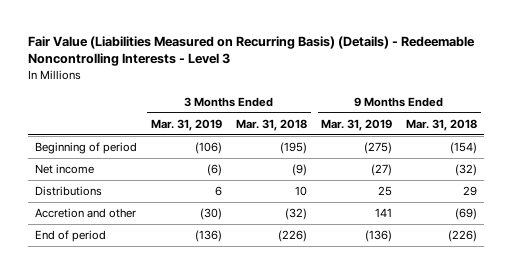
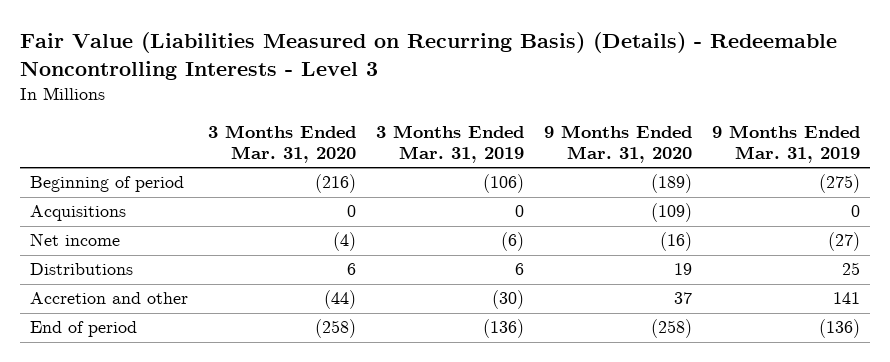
- | 3 Months Ended Mar. 31, 2019 | 3 Months Ended Mar. 31, 2018 | 9 Months Ended Mar. 31, 2019 | 9 Months Ended Mar. 31, 2018
+ | 3 Months Ended Mar. 31, 2020 | 3 Months Ended Mar. 31, 2019 | 9 Months Ended Mar. 31, 2020 | 9 Months Ended Mar. 31, 2019
+ Acquisitions | 0 | 0 | (109) | 0

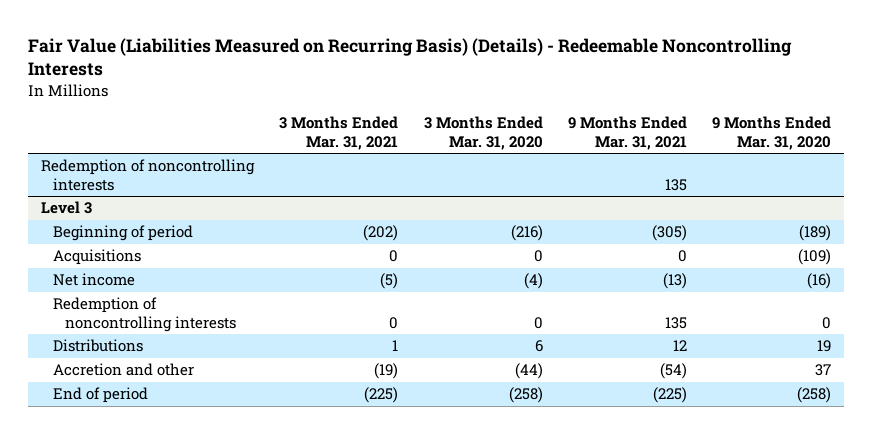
- Fair Value (Liabilities Measured on Recurring Basis) (Details) - Redeemable Noncontrolling Interests - Level 3
+ Fair Value (Liabilities Measured on Recurring Basis) (Details) - Redeemable Noncontrolling Interests
- | 3 Months Ended Mar. 31, 2020 | 3 Months Ended Mar. 31, 2019 | 9 Months Ended Mar. 31, 2020 | 9 Months Ended Mar. 31, 2019
+ | 3 Months Ended Mar. 31, 2021 | 3 Months Ended Mar. 31, 2020 | 9 Months Ended Mar. 31, 2021 | 9 Months Ended Mar. 31, 2020
+ Redemption of noncontrolling interests | | | 135 |
+ Level 3
+ Redemption of noncontrolling interests | 0 | 0 | 135 | 0

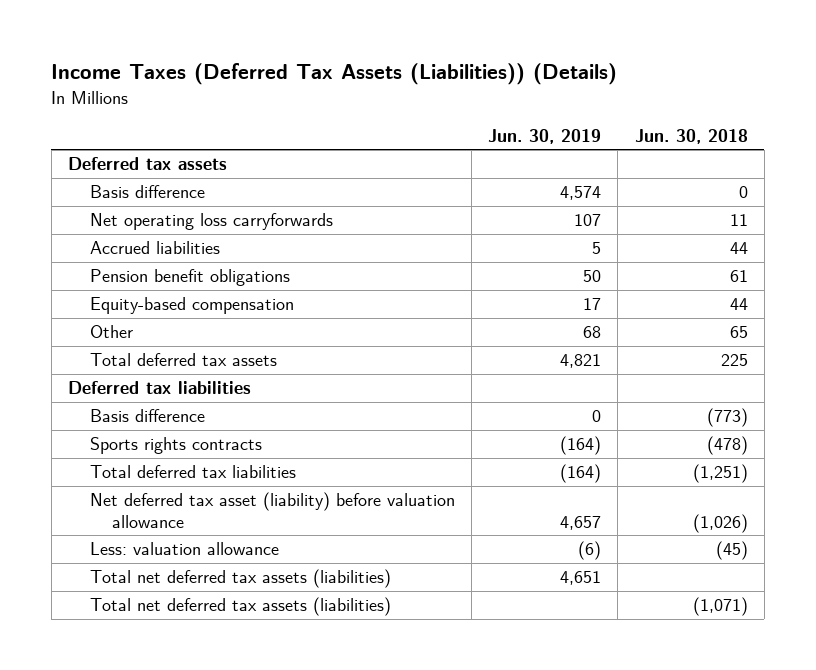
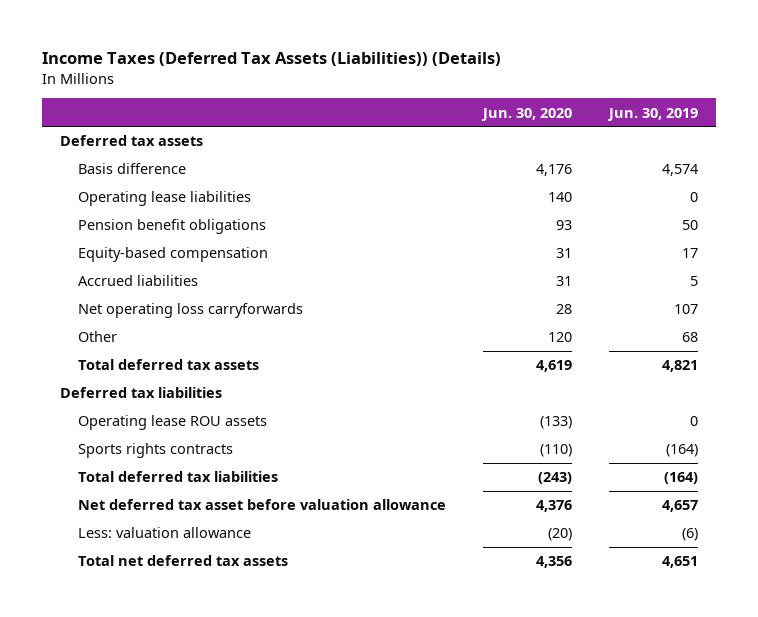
- | Jun. 30, 2019 | Jun. 30, 2018
+ | Jun. 30, 2020 | Jun. 30, 2019
+ Operating lease liabilities | 140 | 0
moved down: Accrued liabilities | 31 | 5
moved down: Net operating loss carryforwards | 28 | 107
- Basis difference | 0 | (773)
+ Operating lease ROU assets | (133) | 0
- Net deferred tax asset (liability) before valuation allowance | 4,657 | (1,026)
+ Net deferred tax asset before valuation allowance | 4,376 | 4,657
- Total net deferred tax assets (liabilities) | 4,651 |
- Total net deferred tax assets (liabilities) | | (1,071)
+ Total net deferred tax assets | 4,356 | 4,651

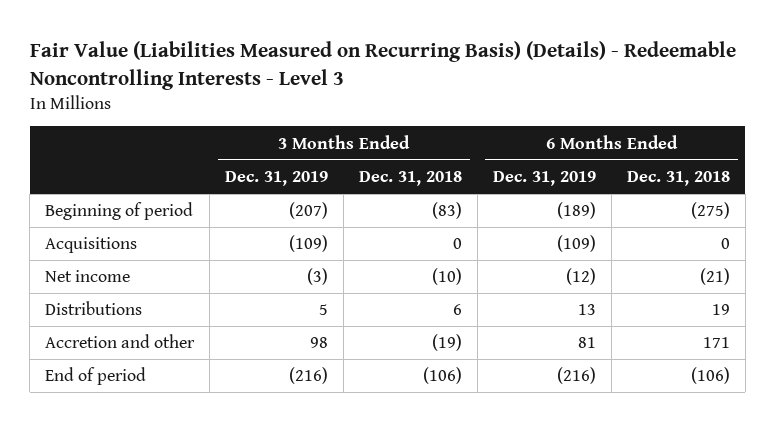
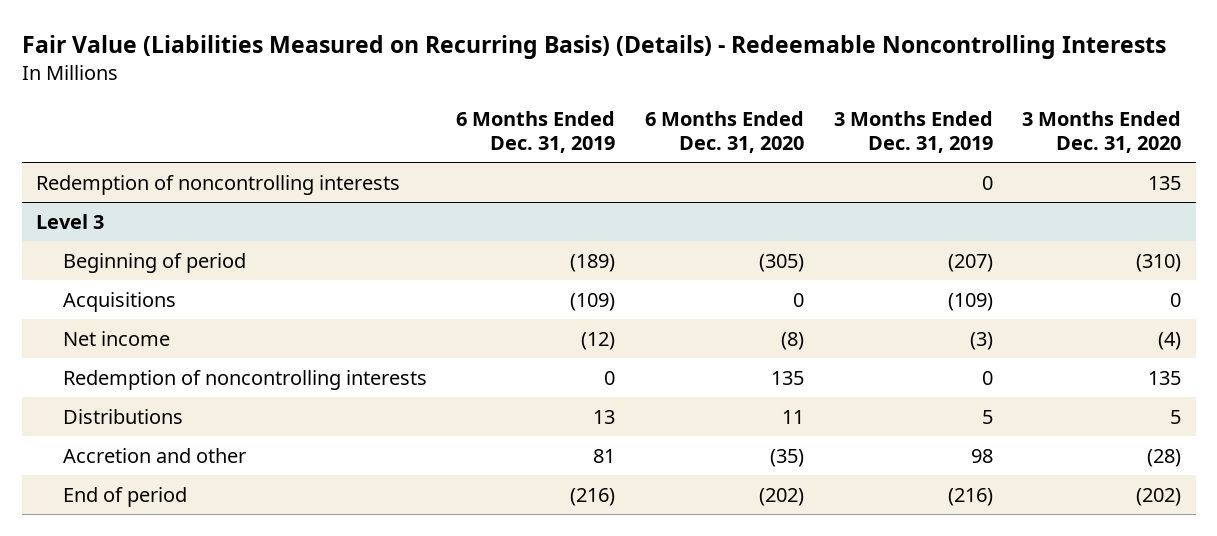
- Fair Value (Liabilities Measured on Recurring Basis) (Details) - Redeemable Noncontrolling Interests - Level 3
+ Fair Value (Liabilities Measured on Recurring Basis) (Details) - Redeemable Noncontrolling Interests
- | 3 Months Ended Dec. 31, 2019 | 3 Months Ended Dec. 31, 2018 | 6 Months Ended Dec. 31, 2019 | 6 Months Ended Dec. 31, 2018
+ | 6 Months Ended Dec. 31, 2019 | 6 Months Ended Dec. 31, 2020 | 3 Months Ended Dec. 31, 2019 | 3 Months Ended Dec. 31, 2020
+ Redemption of noncontrolling interests | | | 0 | 135
+ Level 3
+ Redemption of noncontrolling interests | 0 | 135 | 0 | 135

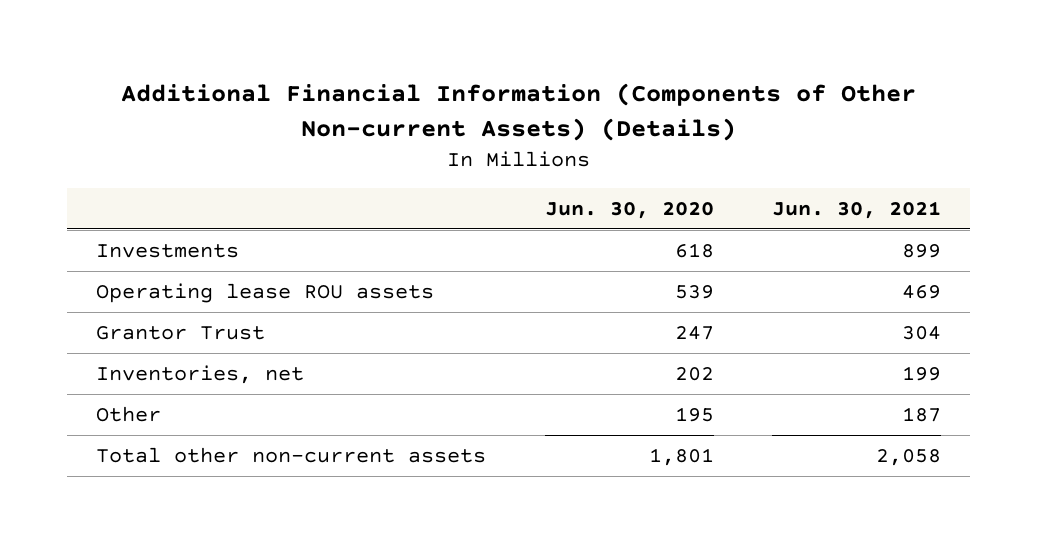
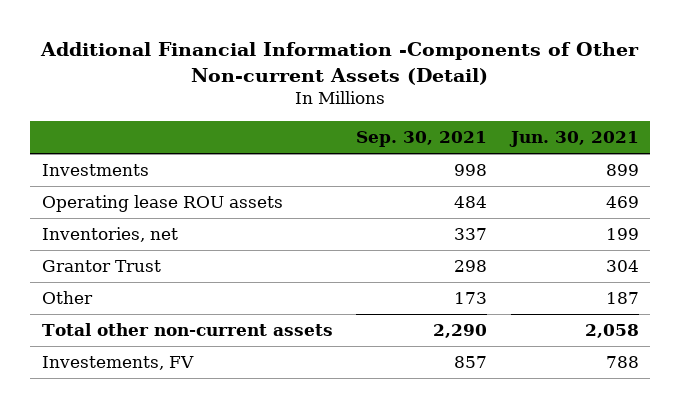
- Additional Financial Information (Components of Other Non-current Assets) (Details)
+ Additional Financial Information -Components of Other Non-current Assets (Detail)
- | Jun. 30, 2020 | Jun. 30, 2021
+ | Sep. 30, 2021 | Jun. 30, 2021
moved down: Grantor Trust | 298 | 304
+ Investements, FV | 857 | 788

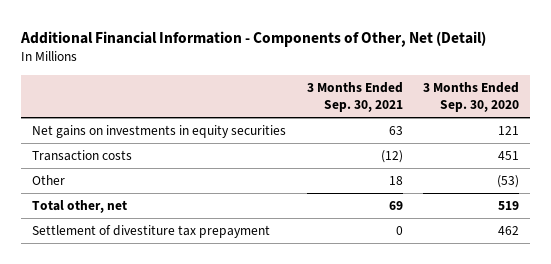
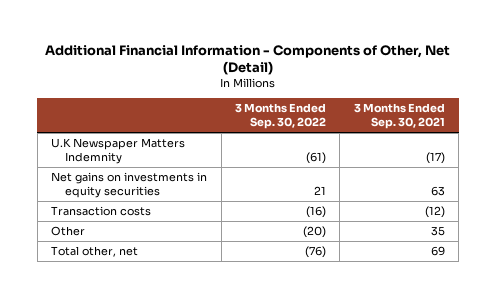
- | 3 Months Ended Sep. 30, 2021 | 3 Months Ended Sep. 30, 2020
+ | 3 Months Ended Sep. 30, 2022 | 3 Months Ended Sep. 30, 2021
+ U.K Newspaper Matters Indemnity | (61) | (17)
- Other | 18 | (53)
+ Other | (20) | 35
- Settlement of divestiture tax prepayment | 0 | 462

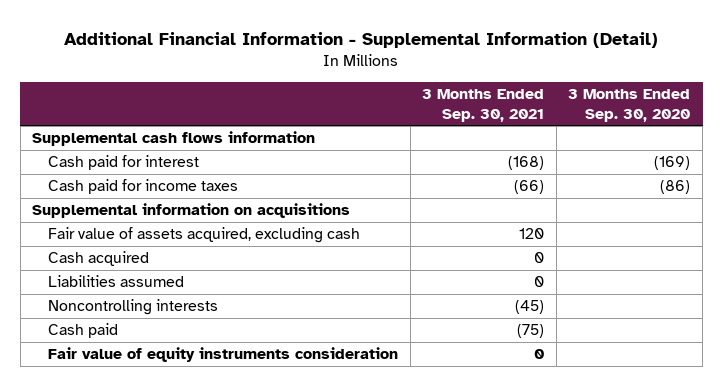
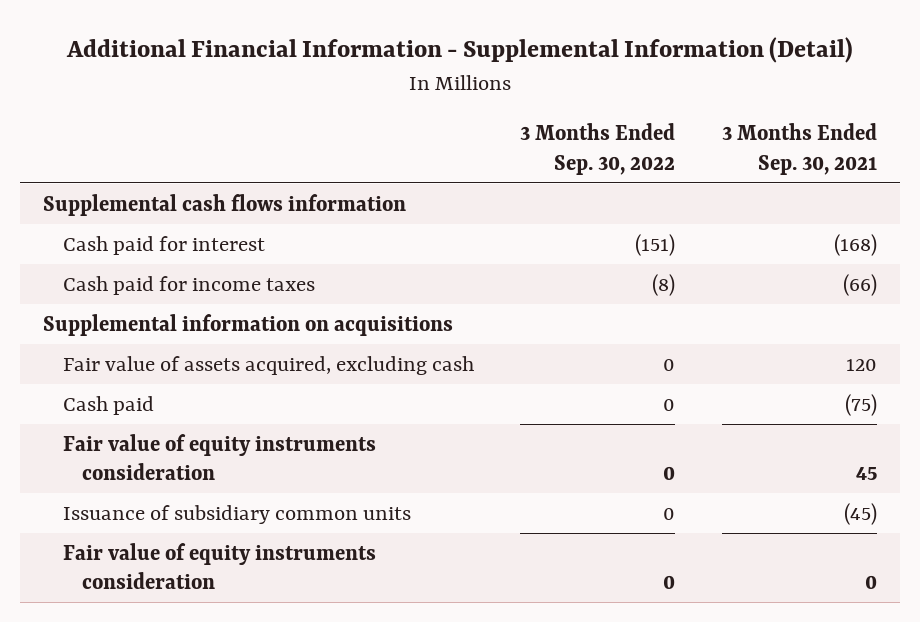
- | 3 Months Ended Sep. 30, 2021 | 3 Months Ended Sep. 30, 2020
+ | 3 Months Ended Sep. 30, 2022 | 3 Months Ended Sep. 30, 2021
- Cash acquired | 0 |
- Liabilities assumed | 0 |
- Noncontrolling interests | (45) |
+ Fair value of equity instruments consideration | 0 | 45
+ Issuance of subsidiary common units | 0 | (45)

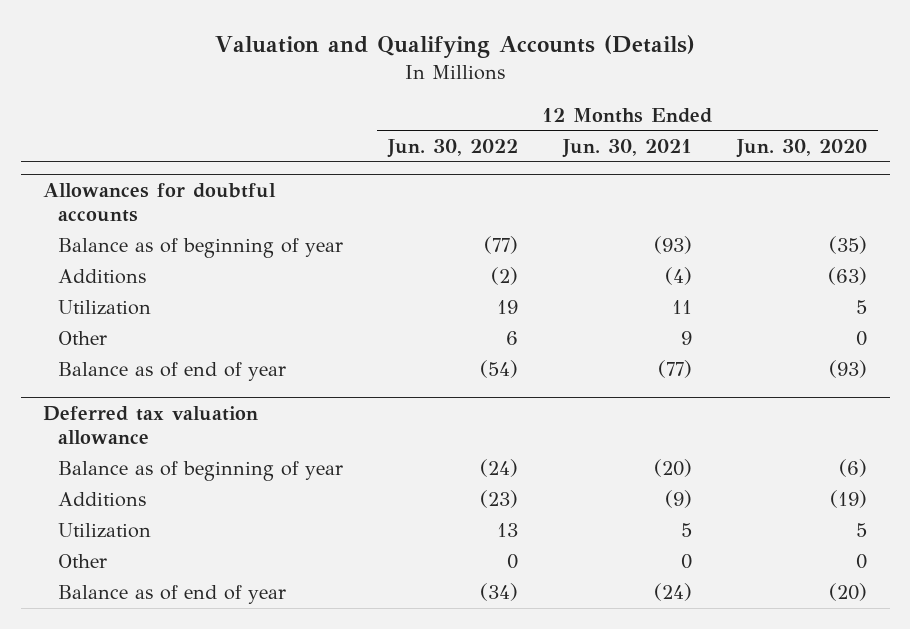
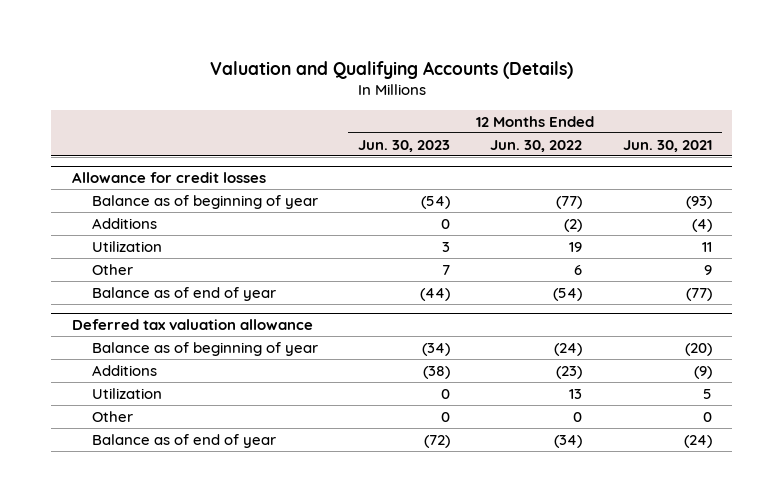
- | 12 Months Ended Jun. 30, 2022 | 12 Months Ended Jun. 30, 2021 | 12 Months Ended Jun. 30, 2020
+ | 12 Months Ended Jun. 30, 2023 | 12 Months Ended Jun. 30, 2022 | 12 Months Ended Jun. 30, 2021
- Allowances for doubtful accounts
+ Allowance for credit losses

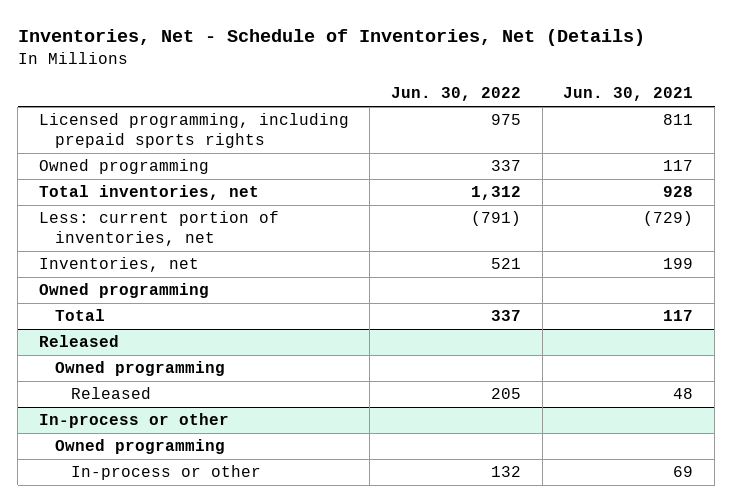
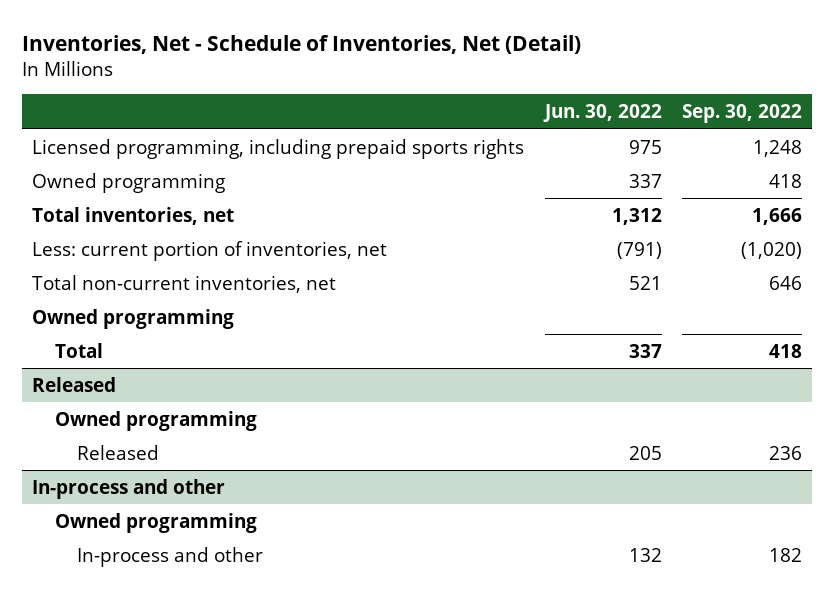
- Inventories, Net - Schedule of Inventories, Net (Details)
+ Inventories, Net - Schedule of Inventories, Net (Detail)
- | Jun. 30, 2022 | Jun. 30, 2021
+ | Jun. 30, 2022 | Sep. 30, 2022
- Inventories, net | 521 | 199
+ Total non-current inventories, net | 521 | 646
- In-process or other
+ In-process and other
- In-process or other | 132 | 69
+ In-process and other | 132 | 182

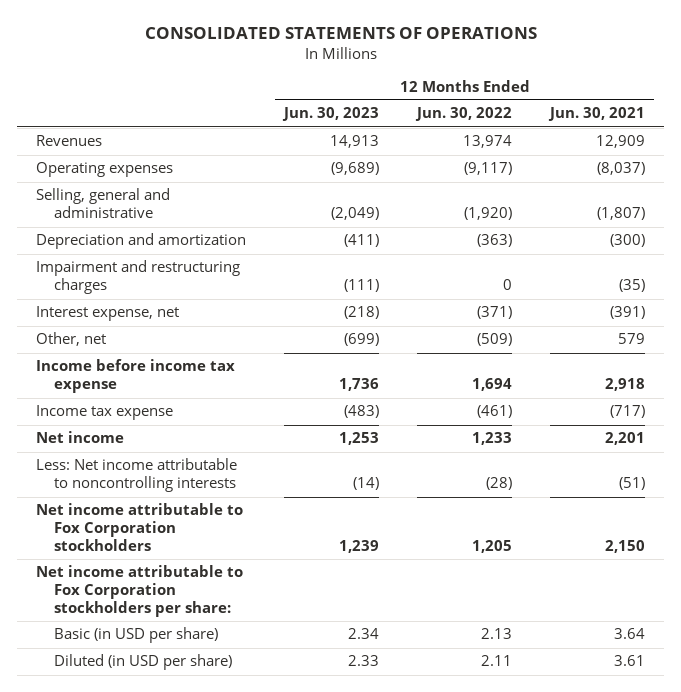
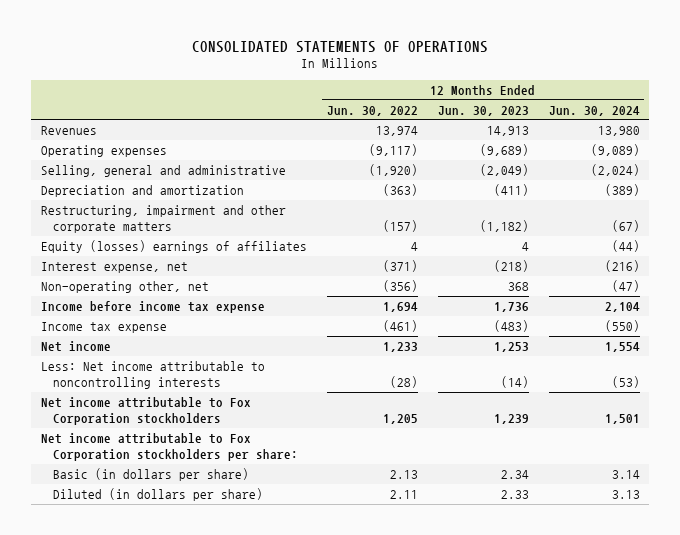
- | 12 Months Ended Jun. 30, 2023 | 12 Months Ended Jun. 30, 2022 | 12 Months Ended Jun. 30, 2021
+ | 12 Months Ended Jun. 30, 2022 | 12 Months Ended Jun. 30, 2023 | 12 Months Ended Jun. 30, 2024
- Impairment and restructuring charges | (111) | 0 | (35)
+ Restructuring, impairment and other corporate matters | (157) | (1,182) | (67)
+ Equity (losses) earnings of affiliates | 4 | 4 | (44)
- Other, net | (699) | (509) | 579
+ Non-operating other, net | (356) | 368 | (47)
- Basic (in USD per share) | 2.34 | 2.13 | 3.64
- Diluted (in USD per share) | 2.33 | 2.11 | 3.61
+ Basic (in dollars per share) | 2.13 | 2.34 | 3.14
+ Diluted (in dollars per share) | 2.11 | 2.33 | 3.13

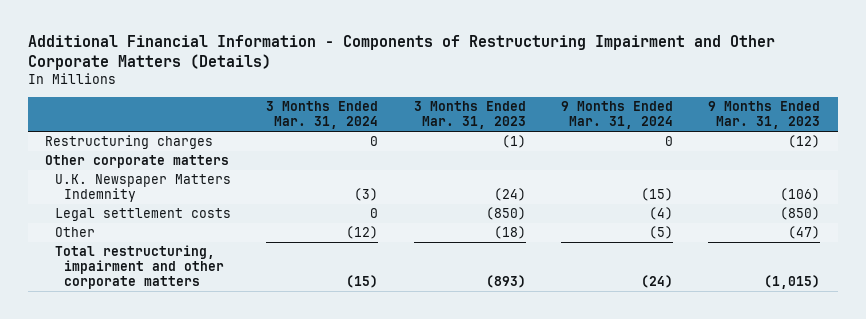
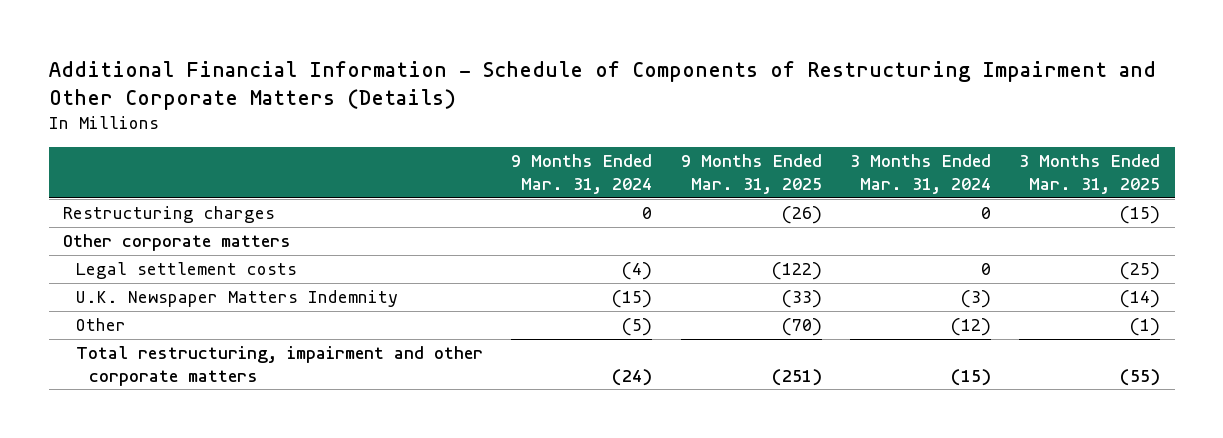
- Additional Financial Information - Components of Restructuring Impairment and Other Corporate Matters (Details)
+ Additional Financial Information - Schedule of Components of Restructuring Impairment and Other Corporate Matters (Details)
- | 3 Months Ended Mar. 31, 2024 | 3 Months Ended Mar. 31, 2023 | 9 Months Ended Mar. 31, 2024 | 9 Months Ended Mar. 31, 2023
+ | 9 Months Ended Mar. 31, 2024 | 9 Months Ended Mar. 31, 2025 | 3 Months Ended Mar. 31, 2024 | 3 Months Ended Mar. 31, 2025
moved down: U.K. Newspaper Matters Indemnity | (15) | (33) | (3) | (14)

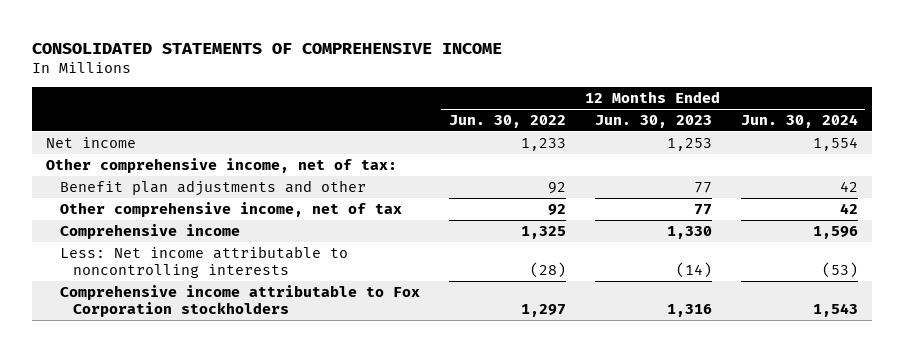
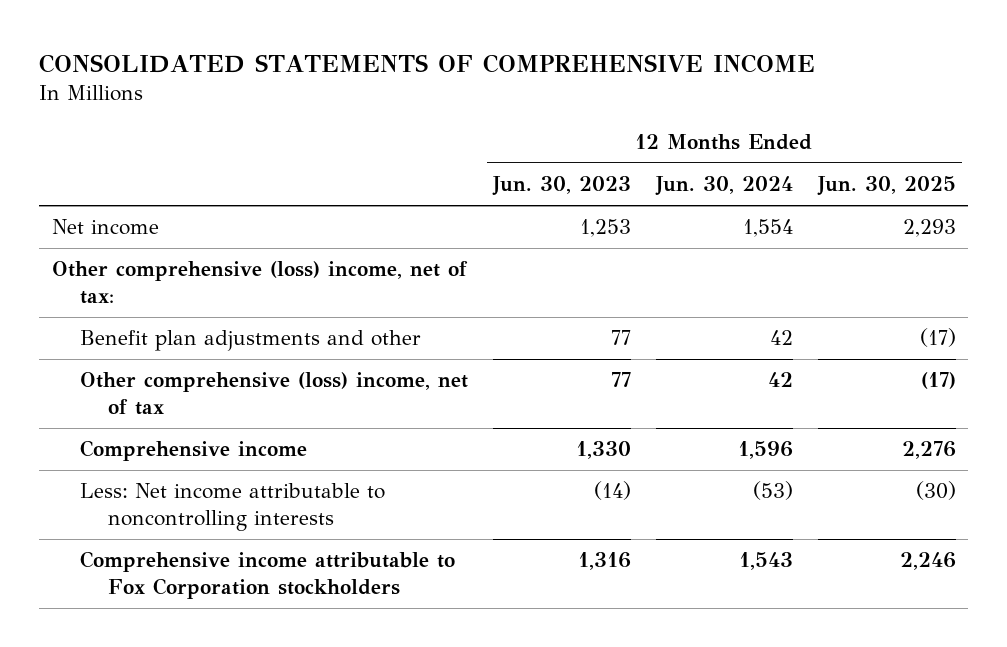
- | 12 Months Ended Jun. 30, 2022 | 12 Months Ended Jun. 30, 2023 | 12 Months Ended Jun. 30, 2024
+ | 12 Months Ended Jun. 30, 2023 | 12 Months Ended Jun. 30, 2024 | 12 Months Ended Jun. 30, 2025
- Other comprehensive income, net of tax:
+ Other comprehensive (loss) income, net of tax:
- Other comprehensive income, net of tax | 92 | 77 | 42
+ Other comprehensive (loss) income, net of tax | 77 | 42 | (17)

